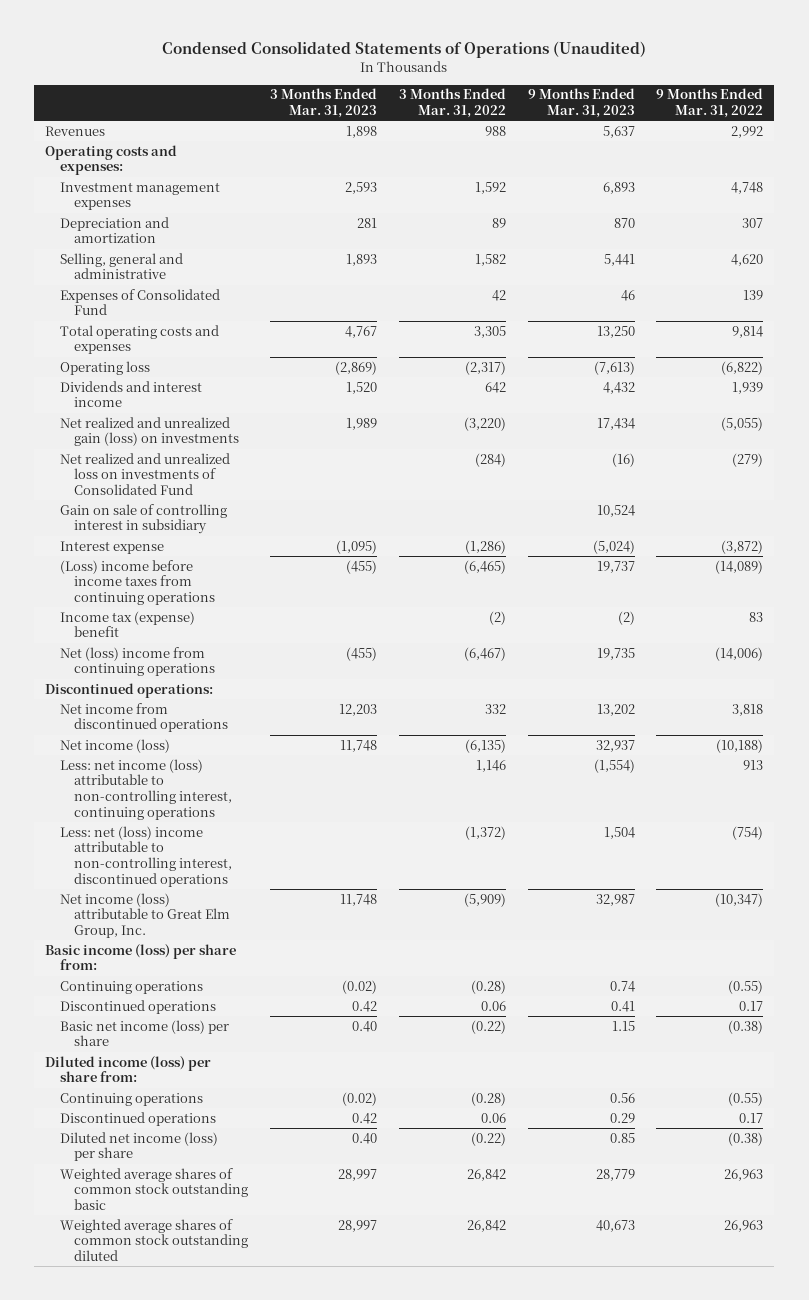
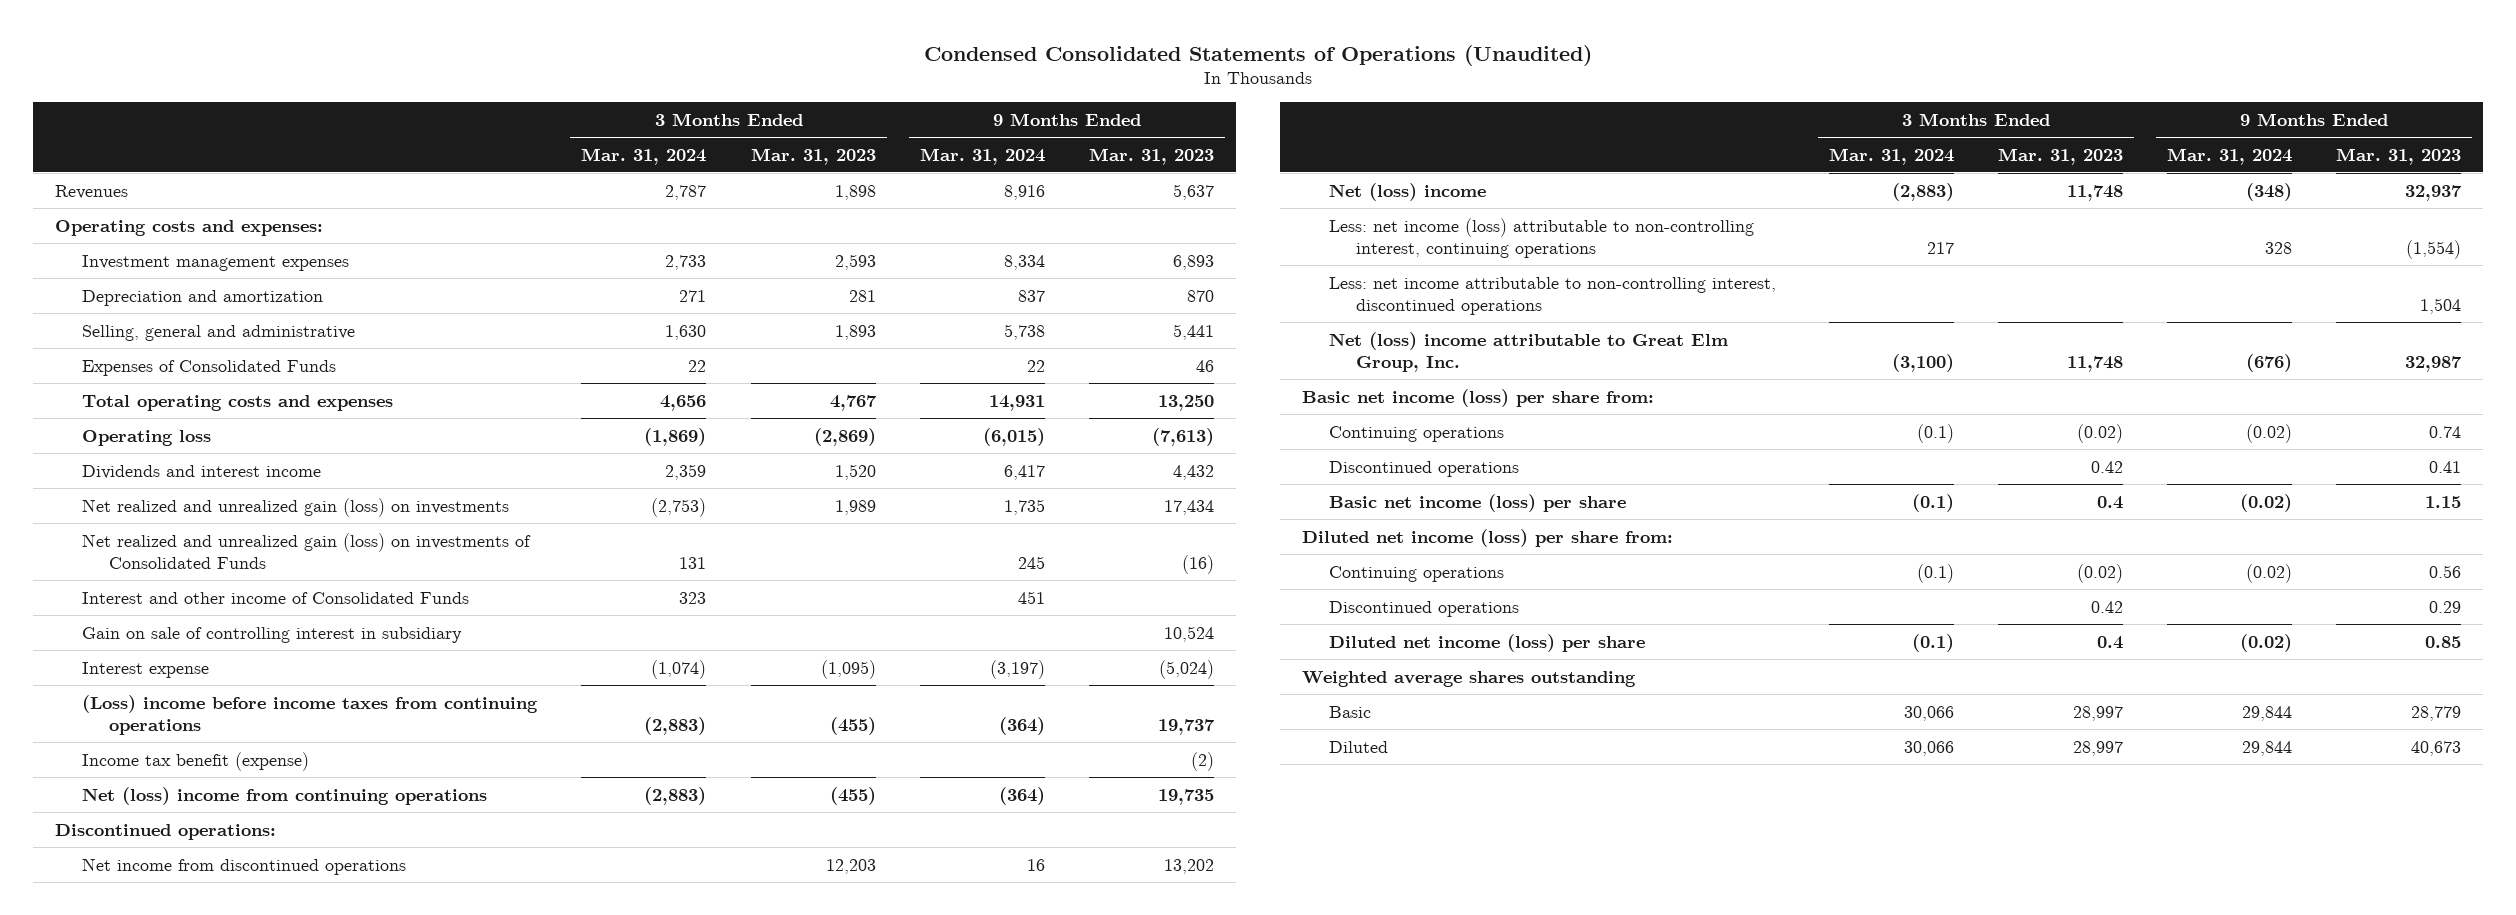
- | 3 Months Ended Mar. 31, 2023 | 3 Months Ended Mar. 31, 2022 | 9 Months Ended Mar. 31, 2023 | 9 Months Ended Mar. 31, 2022
+ | 3 Months Ended Mar. 31, 2024 | 3 Months Ended Mar. 31, 2023 | 9 Months Ended Mar. 31, 2024 | 9 Months Ended Mar. 31, 2023
- Expenses of Consolidated Fund | | 42 | 46 | 139
+ Expenses of Consolidated Funds | 22 | | 22 | 46
- Net realized and unrealized loss on investments of Consolidated Fund | | (284) | (16) | (279)
+ Net realized and unrealized gain (loss) on investments of Consolidated Funds | 131 | | 245 | (16)
+ Interest and other income of Consolidated Funds | 323 | | 451 |
- Income tax (expense) benefit | | (2) | (2) | 83
+ Income tax benefit (expense) | | | | (2)
- Net income (loss) | 11,748 | (6,135) | 32,937 | (10,188)
+ Net (loss) income | (2,883) | 11,748 | (348) | 32,937
- Less: net (loss) income attributable to non-controlling interest, discontinued operations | | (1,372) | 1,504 | (754)
- Net income (loss) attributable to Great Elm Group, Inc. | 11,748 | (5,909) | 32,987 | (10,347)
- Basic income (loss) per share from:
+ Less: net income attributable to non-controlling interest, discontinued operations | | | | 1,504
+ Net (loss) income attributable to Great Elm Group, Inc. | (3,100) | 11,748 | (676) | 32,987
+ Basic net income (loss) per share from:
- Basic net income (loss) per share | 0.40 | (0.22) | 1.15 | (0.38)
- Diluted income (loss) per share from:
+ Basic net income (loss) per share | (0.1) | 0.4 | (0.02) | 1.15
+ Diluted net income (loss) per share from:
- Diluted net income (loss) per share | 0.40 | (0.22) | 0.85 | (0.38)
- Weighted average shares of common stock outstanding basic | 28,997 | 26,842 | 28,779 | 26,963
- Weighted average shares of common stock outstanding diluted | 28,997 | 26,842 | 40,673 | 26,963
+ Diluted net income (loss) per share | (0.1) | 0.4 | (0.02) | 0.85
+ Weighted average shares outstanding
+ Basic | 30,066 | 28,997 | 29,844 | 28,779
+ Diluted | 30,066 | 28,997 | 29,844 | 40,673

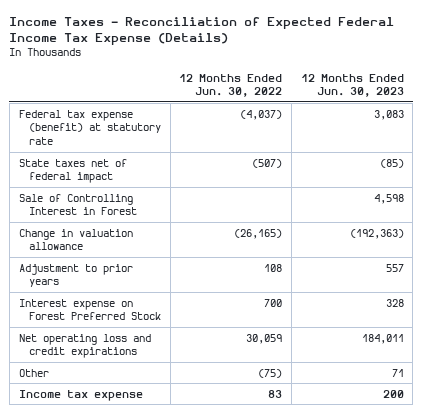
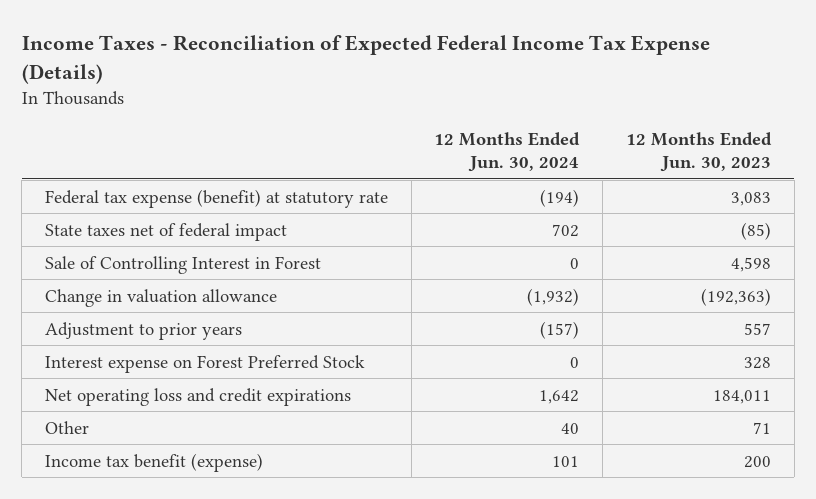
- | 12 Months Ended Jun. 30, 2022 | 12 Months Ended Jun. 30, 2023
+ | 12 Months Ended Jun. 30, 2024 | 12 Months Ended Jun. 30, 2023
- Income tax expense | 83 | 200
+ Income tax benefit (expense) | 101 | 200

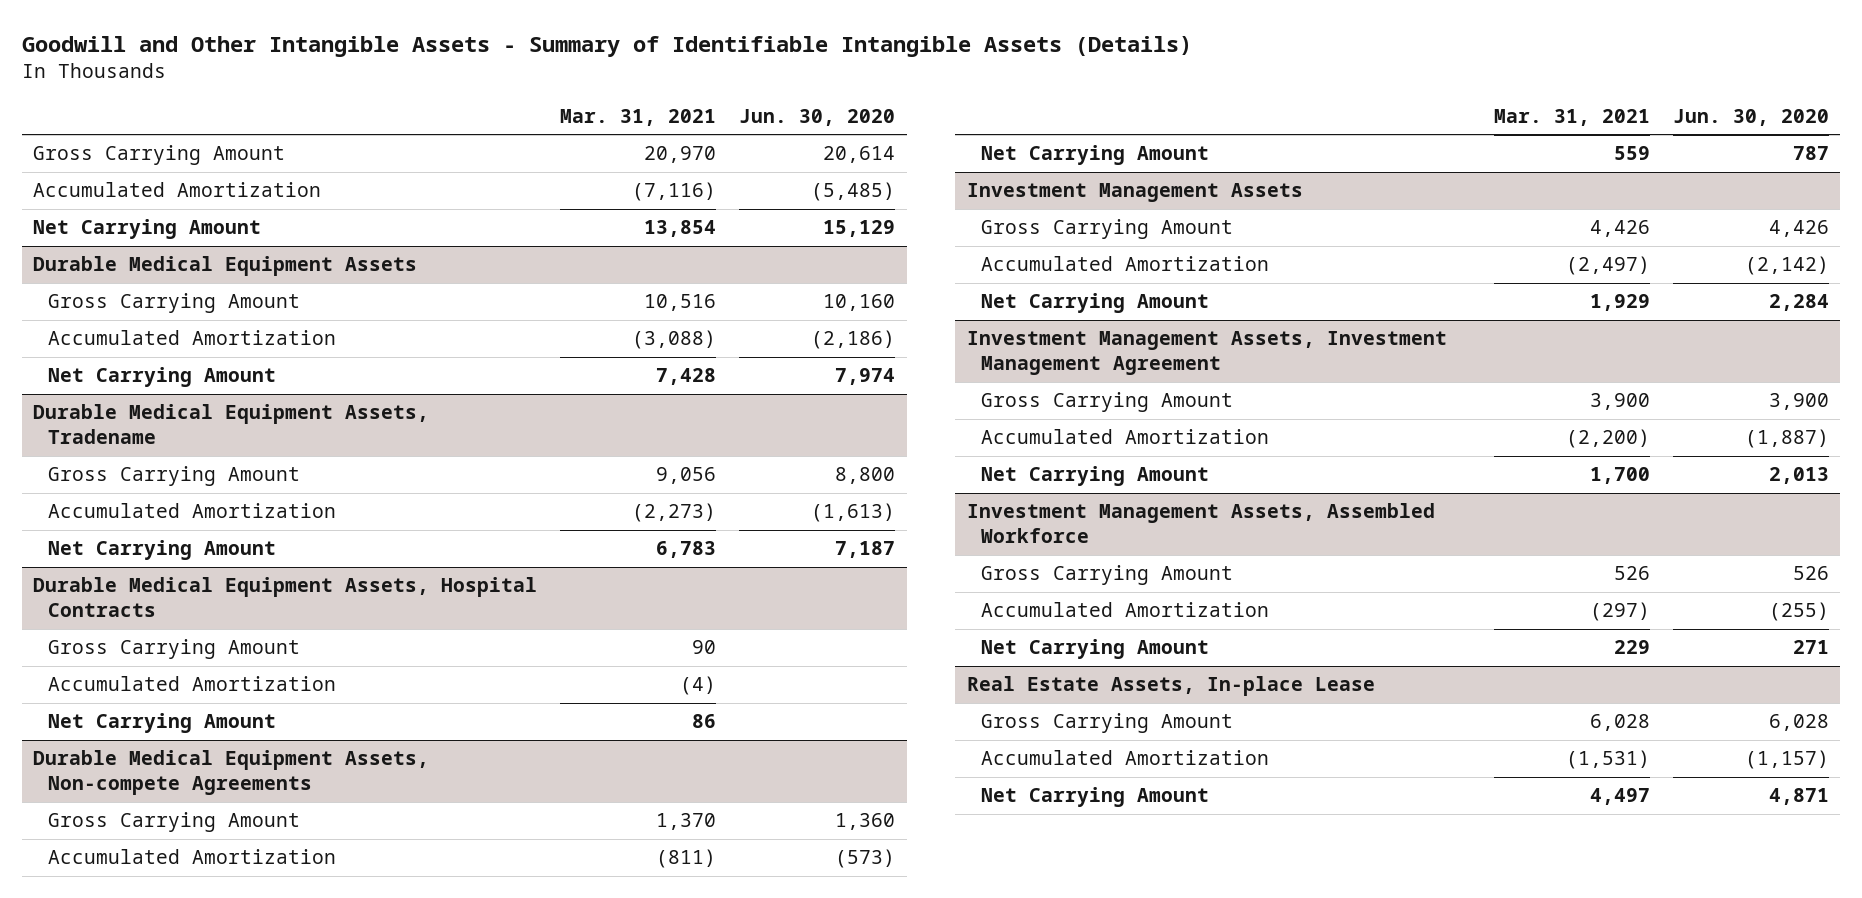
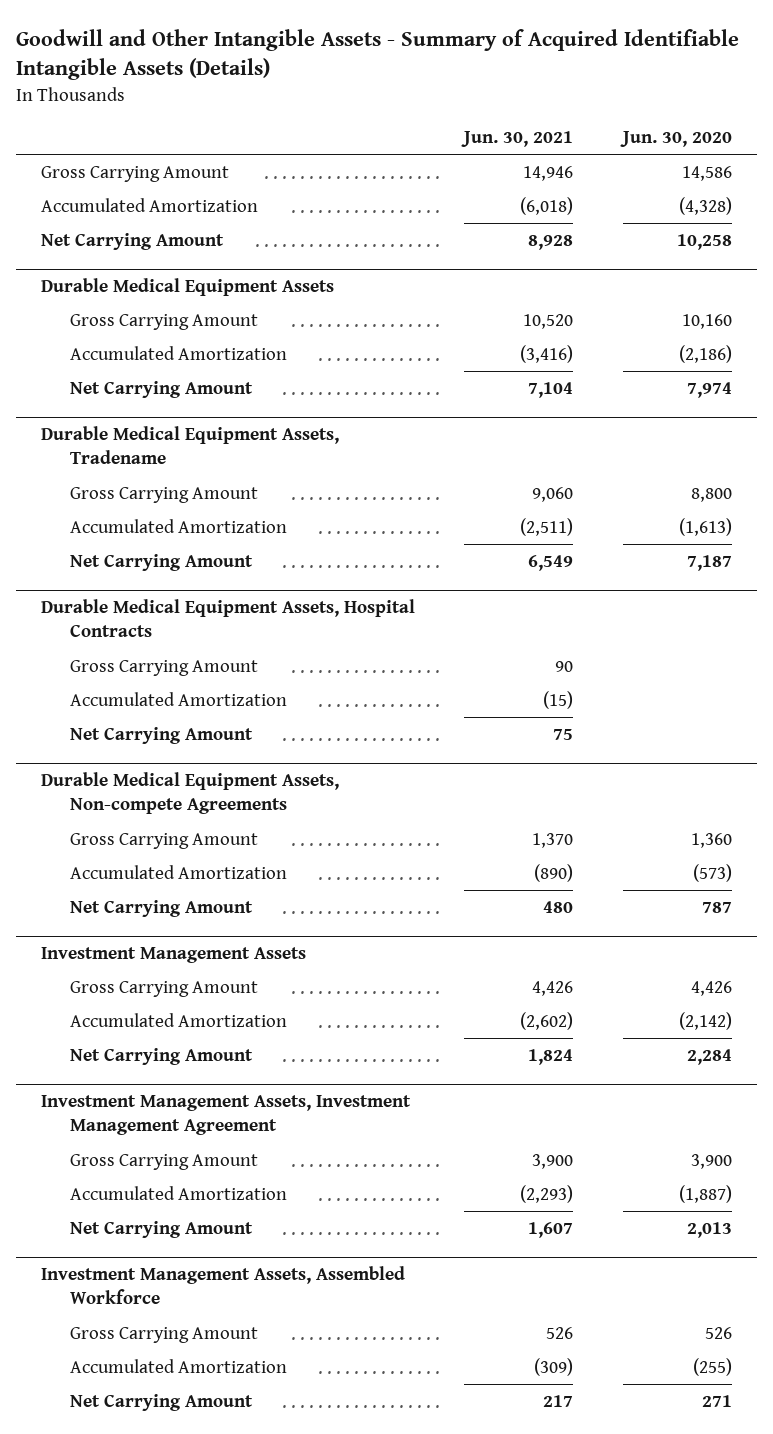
- Goodwill and Other Intangible Assets - Summary of Identifiable Intangible Assets (Details)
+ Goodwill and Other Intangible Assets - Summary of Acquired Identifiable Intangible Assets (Details)
- | Mar. 31, 2021 | Jun. 30, 2020
+ | Jun. 30, 2021 | Jun. 30, 2020
- Gross Carrying Amount | 20,970 | 20,614
- Accumulated Amortization | (7,116) | (5,485)
- Net Carrying Amount | 13,854 | 15,129
+ Gross Carrying Amount | 14,946 | 14,586
+ Accumulated Amortization | (6,018) | (4,328)
+ Net Carrying Amount | 8,928 | 10,258
- Real Estate Assets, In-place Lease
- Gross Carrying Amount | 6,028 | 6,028
- Accumulated Amortization | (1,531) | (1,157)
- Net Carrying Amount | 4,497 | 4,871

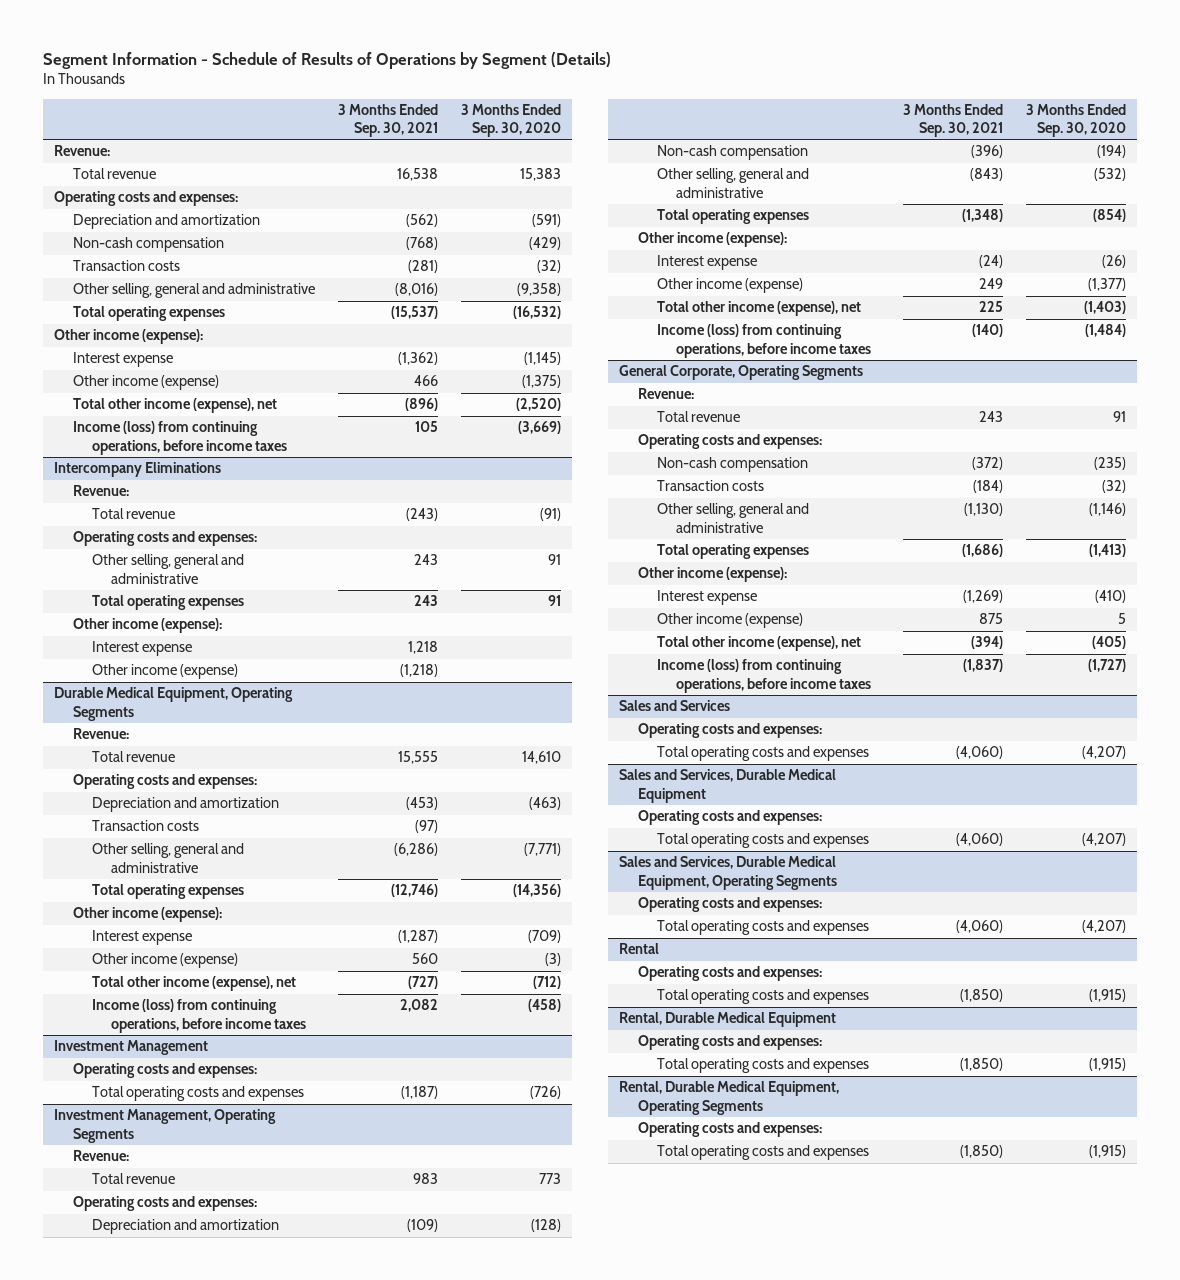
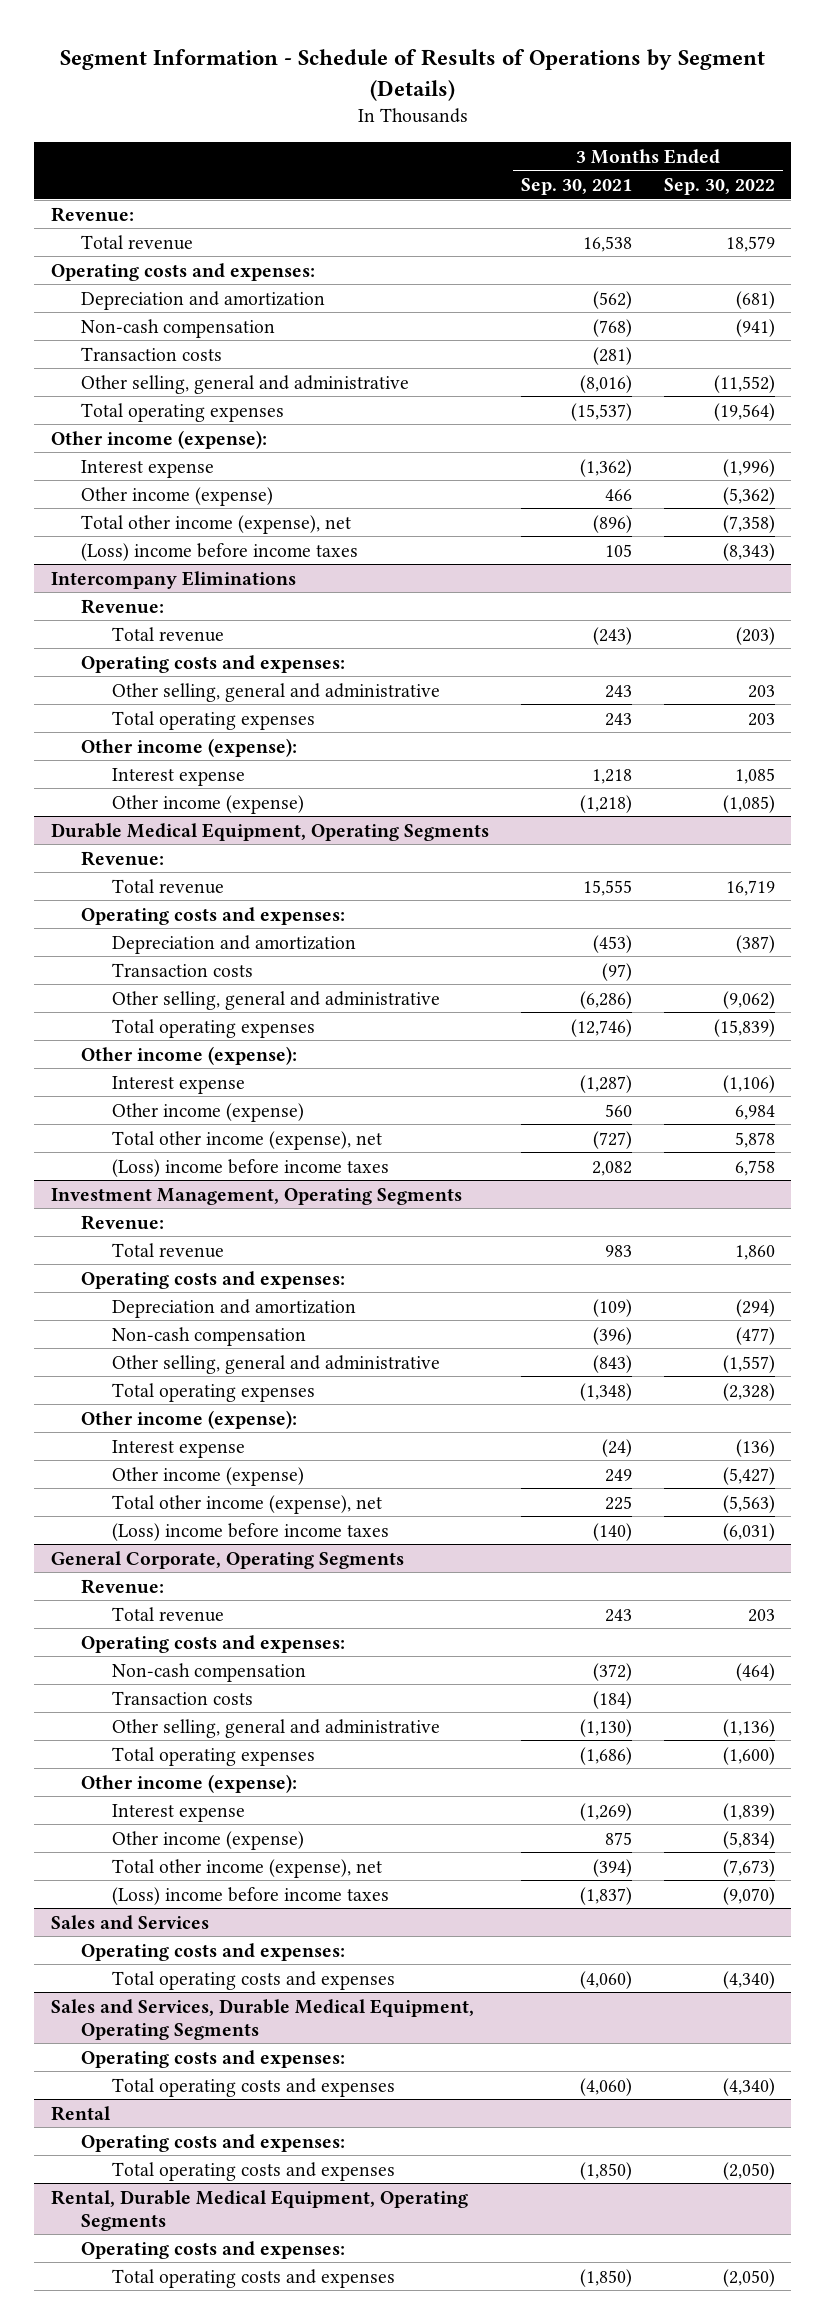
- | 3 Months Ended Sep. 30, 2021 | 3 Months Ended Sep. 30, 2020
+ | 3 Months Ended Sep. 30, 2021 | 3 Months Ended Sep. 30, 2022
- Income (loss) from continuing operations, before income taxes | 105 | (3,669)
+ (Loss) income before income taxes | 105 | (8,343)
@ Durable Medical Equipment, Operating Segments
- Income (loss) from continuing operations, before income taxes | 2,082 | (458)
- Investment Management
- Operating costs and expenses:
- Total operating costs and expenses | (1,187) | (726)
@ Durable Medical Equipment, Operating Segments
+ (Loss) income before income taxes | 2,082 | 6,758
@ Investment Management, Operating Segments
- Income (loss) from continuing operations, before income taxes | (140) | (1,484)
+ (Loss) income before income taxes | (140) | (6,031)
@ General Corporate, Operating Segments
- Income (loss) from continuing operations, before income taxes | (1,837) | (1,727)
+ (Loss) income before income taxes | (1,837) | (9,070)
- Sales and Services, Durable Medical Equipment
- Operating costs and expenses:
- Total operating costs and expenses | (4,060) | (4,207)
- Rental, Durable Medical Equipment
- Operating costs and expenses:
- Total operating costs and expenses | (1,850) | (1,915)

